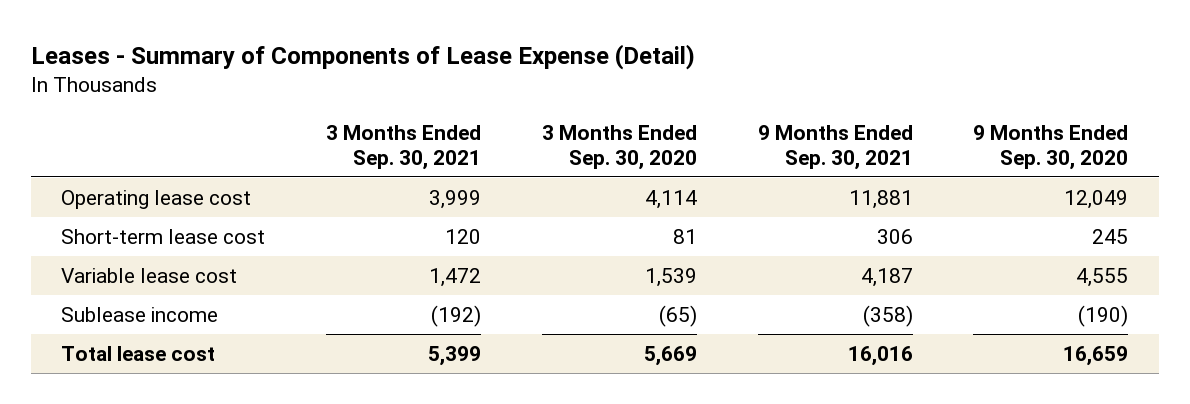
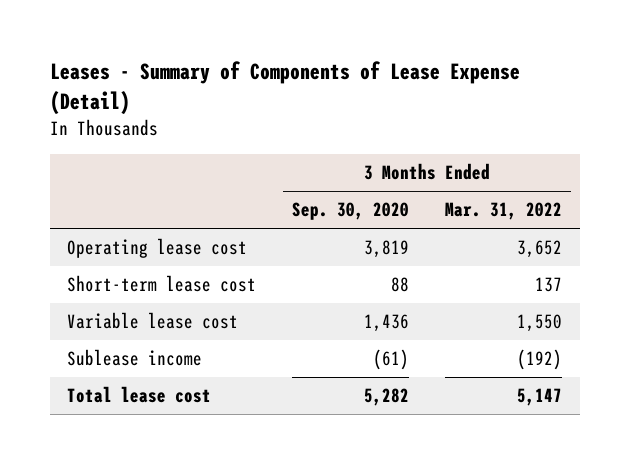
- | 3 Months Ended Sep. 30, 2021 | 3 Months Ended Sep. 30, 2020 | 9 Months Ended Sep. 30, 2021 | 9 Months Ended Sep. 30, 2020
+ | 3 Months Ended Sep. 30, 2020 | 3 Months Ended Mar. 31, 2022
- Operating lease cost | 3,999 | 4,114 | 11,881 | 12,049
- Short-term lease cost | 120 | 81 | 306 | 245
- Variable lease cost | 1,472 | 1,539 | 4,187 | 4,555
- Sublease income | (192) | (65) | (358) | (190)
- Total lease cost | 5,399 | 5,669 | 16,016 | 16,659
+ Operating lease cost | 3,819 | 3,652
+ Short-term lease cost | 88 | 137
+ Variable lease cost | 1,436 | 1,550
+ Sublease income | (61) | (192)
+ Total lease cost | 5,282 | 5,147

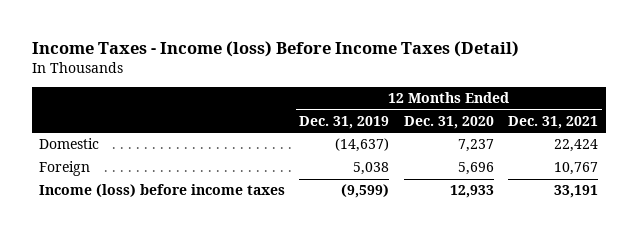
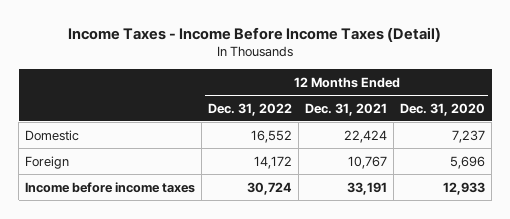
- Income Taxes - Income (loss) Before Income Taxes (Detail)
+ Income Taxes - Income Before Income Taxes (Detail)
- | 12 Months Ended Dec. 31, 2019 | 12 Months Ended Dec. 31, 2020 | 12 Months Ended Dec. 31, 2021
+ | 12 Months Ended Dec. 31, 2022 | 12 Months Ended Dec. 31, 2021 | 12 Months Ended Dec. 31, 2020
- Income (loss) before income taxes | (9,599) | 12,933 | 33,191
+ Income before income taxes | 30,724 | 33,191 | 12,933

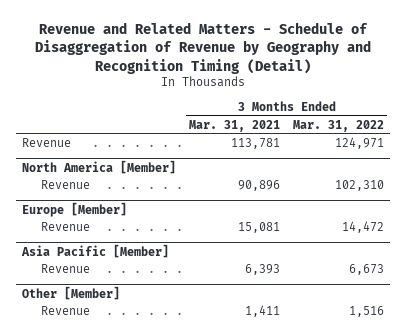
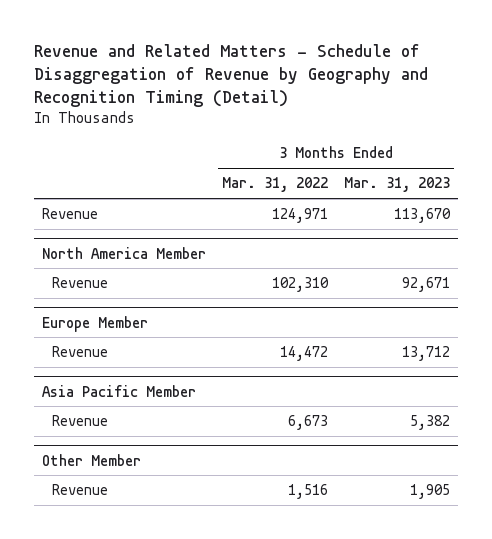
- | 3 Months Ended Mar. 31, 2021 | 3 Months Ended Mar. 31, 2022
+ | 3 Months Ended Mar. 31, 2022 | 3 Months Ended Mar. 31, 2023
- North America [Member]
+ North America Member
- Europe [Member]
+ Europe Member
- Asia Pacific [Member]
+ Asia Pacific Member
- Other [Member]
+ Other Member

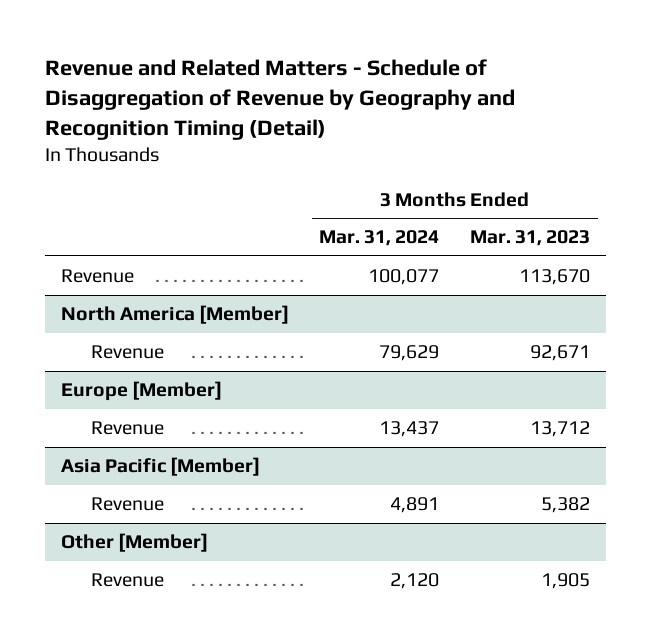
- | 3 Months Ended Mar. 31, 2022 | 3 Months Ended Mar. 31, 2023
+ | 3 Months Ended Mar. 31, 2024 | 3 Months Ended Mar. 31, 2023
- North America Member
+ North America [Member]
- Europe Member
+ Europe [Member]
- Asia Pacific Member
+ Asia Pacific [Member]
- Other Member
+ Other [Member]

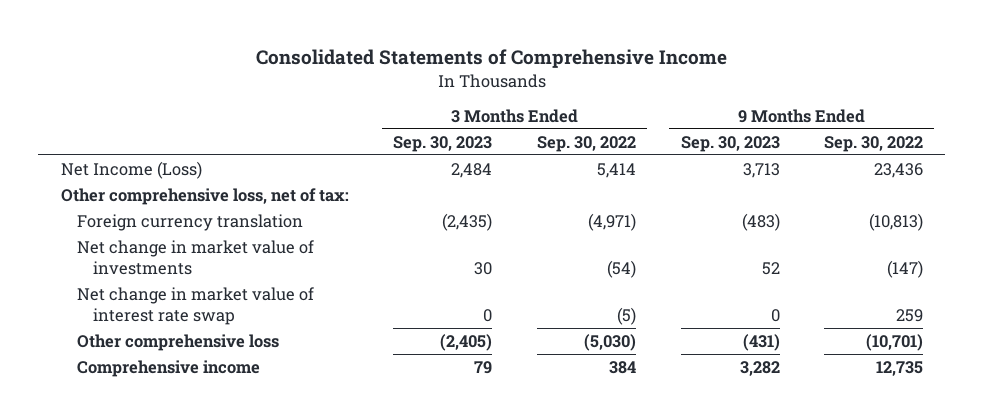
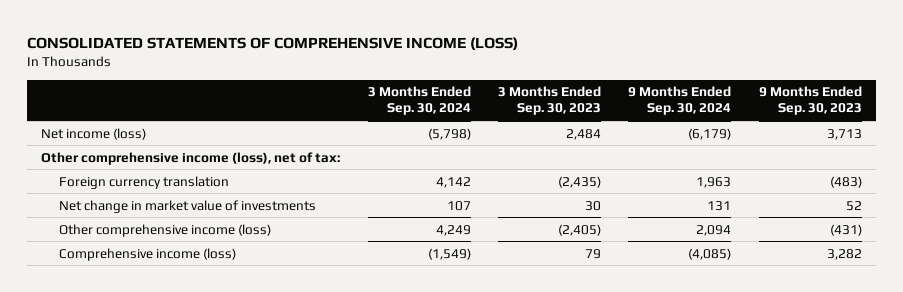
- Consolidated Statements of Comprehensive Income
+ CONSOLIDATED STATEMENTS OF COMPREHENSIVE INCOME (LOSS)
- | 3 Months Ended Sep. 30, 2023 | 3 Months Ended Sep. 30, 2022 | 9 Months Ended Sep. 30, 2023 | 9 Months Ended Sep. 30, 2022
+ | 3 Months Ended Sep. 30, 2024 | 3 Months Ended Sep. 30, 2023 | 9 Months Ended Sep. 30, 2024 | 9 Months Ended Sep. 30, 2023
- Net Income (Loss) | 2,484 | 5,414 | 3,713 | 23,436
- Other comprehensive loss, net of tax:
+ Net income (loss) | (5,798) | 2,484 | (6,179) | 3,713
+ Other comprehensive income (loss), net of tax:
- Net change in market value of interest rate swap | 0 | (5) | 0 | 259
- Other comprehensive loss | (2,405) | (5,030) | (431) | (10,701)
- Comprehensive income | 79 | 384 | 3,282 | 12,735
+ Other comprehensive income (loss) | 4,249 | (2,405) | 2,094 | (431)
+ Comprehensive income (loss) | (1,549) | 79 | (4,085) | 3,282

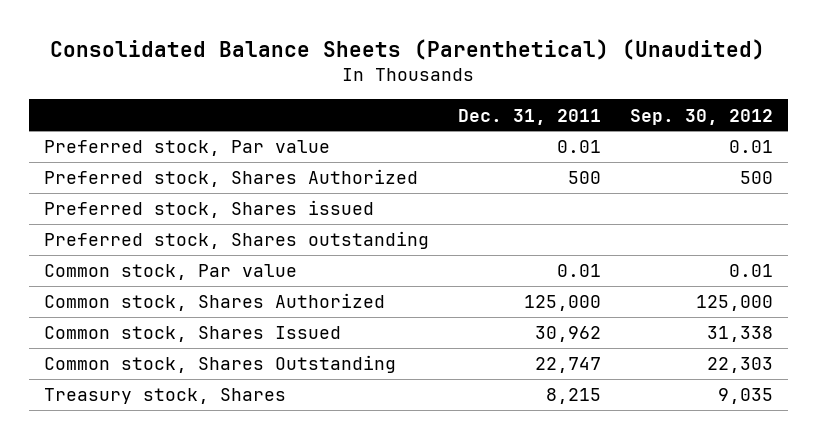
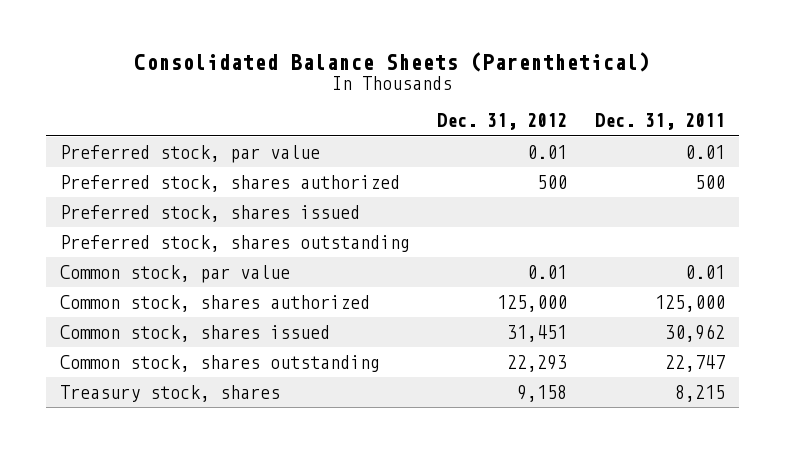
- Consolidated Balance Sheets (Parenthetical) (Unaudited)
+ Consolidated Balance Sheets (Parenthetical)
- | Dec. 31, 2011 | Sep. 30, 2012
+ | Dec. 31, 2012 | Dec. 31, 2011
- Preferred stock, Par value | 0.01 | 0.01
- Preferred stock, Shares Authorized | 500 | 500
- Preferred stock, Shares issued
- Preferred stock, Shares outstanding
- Common stock, Par value | 0.01 | 0.01
- Common stock, Shares Authorized | 125,000 | 125,000
- Common stock, Shares Issued | 30,962 | 31,338
- Common stock, Shares Outstanding | 22,747 | 22,303
- Treasury stock, Shares | 8,215 | 9,035
+ Preferred stock, par value | 0.01 | 0.01
+ Preferred stock, shares authorized | 500 | 500
+ Preferred stock, shares issued
+ Preferred stock, shares outstanding
+ Common stock, par value | 0.01 | 0.01
+ Common stock, shares authorized | 125,000 | 125,000
+ Common stock, shares issued | 31,451 | 30,962
+ Common stock, shares outstanding | 22,293 | 22,747
+ Treasury stock, shares | 9,158 | 8,215

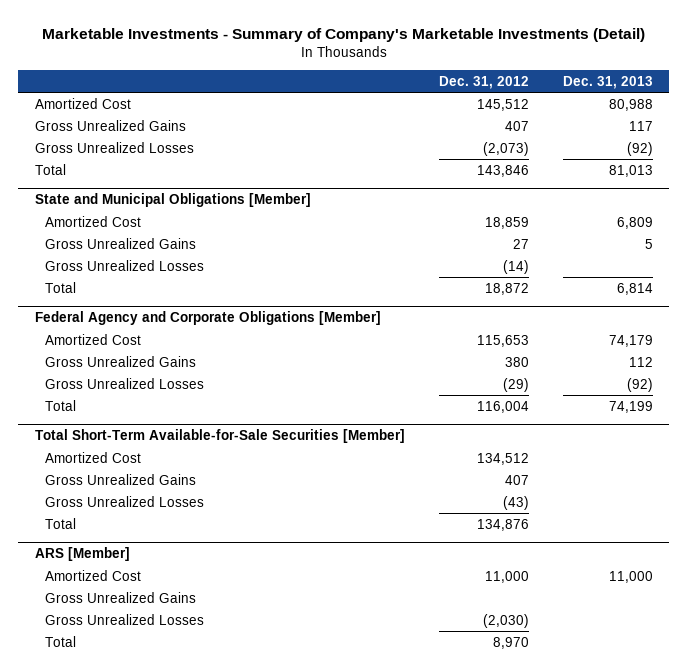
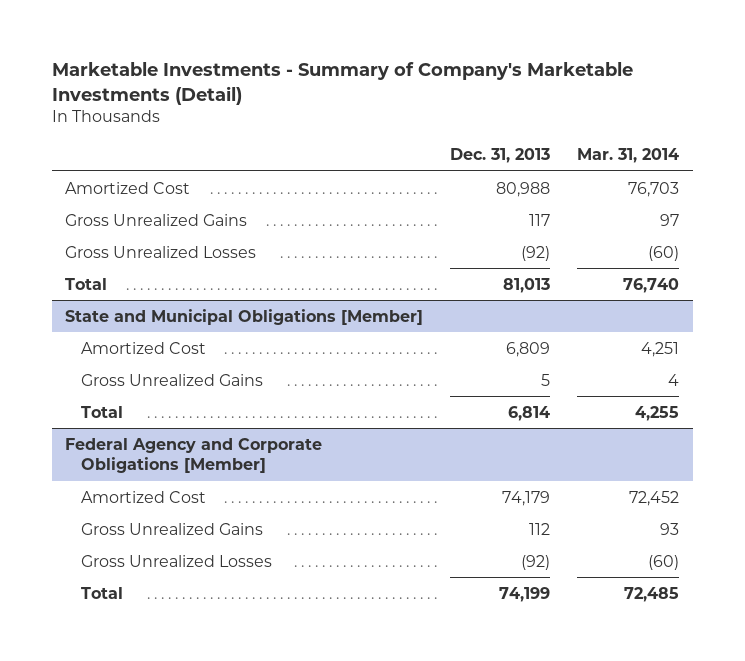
- | Dec. 31, 2012 | Dec. 31, 2013
+ | Dec. 31, 2013 | Mar. 31, 2014
@ State and Municipal Obligations [Member]
- Gross Unrealized Losses | (14) |
- Total Short-Term Available-for-Sale Securities [Member]
- Amortized Cost | 134,512 |
- Gross Unrealized Gains | 407 |
- Gross Unrealized Losses | (43) |
- Total | 134,876 |
- ARS [Member]
- Amortized Cost | 11,000 | 11,000
- Gross Unrealized Gains
- Gross Unrealized Losses | (2,030) |
- Total | 8,970 |

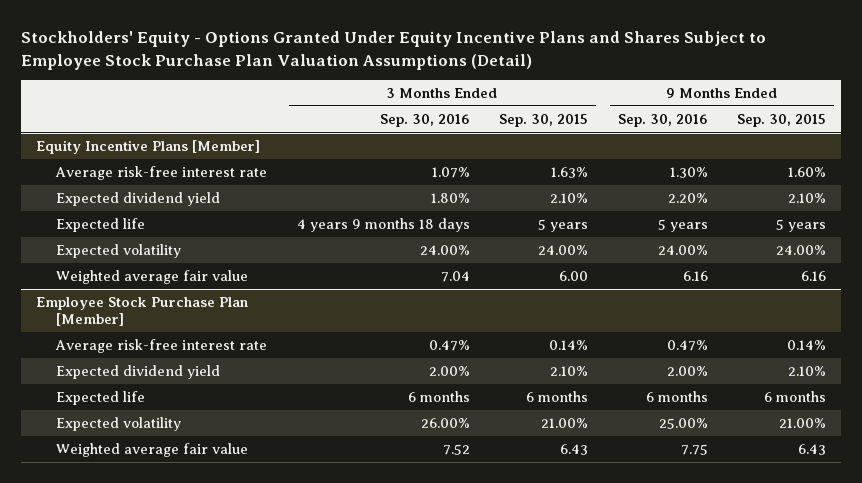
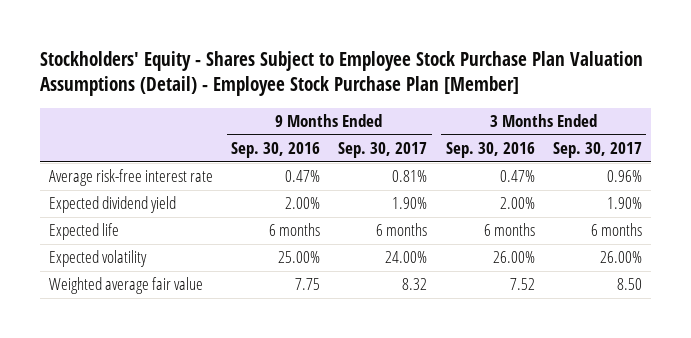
- Stockholders' Equity - Options Granted Under Equity Incentive Plans and Shares Subject to Employee Stock Purchase Plan Valuation Assumptions (Detail)
+ Stockholders' Equity - Shares Subject to Employee Stock Purchase Plan Valuation Assumptions (Detail) - Employee Stock Purchase Plan [Member]
- | 3 Months Ended Sep. 30, 2016 | 3 Months Ended Sep. 30, 2015 | 9 Months Ended Sep. 30, 2016 | 9 Months Ended Sep. 30, 2015
+ | 9 Months Ended Sep. 30, 2016 | 9 Months Ended Sep. 30, 2017 | 3 Months Ended Sep. 30, 2016 | 3 Months Ended Sep. 30, 2017
- Equity Incentive Plans [Member]
- Average risk-free interest rate | 1.07% | 1.63% | 1.30% | 1.60%
- Expected dividend yield | 1.80% | 2.10% | 2.20% | 2.10%
- Expected life | 4 years 9 months 18 days | 5 years | 5 years | 5 years
- Expected volatility | 24.00% | 24.00% | 24.00% | 24.00%
- Weighted average fair value | 7.04 | 6.00 | 6.16 | 6.16
- Employee Stock Purchase Plan [Member]

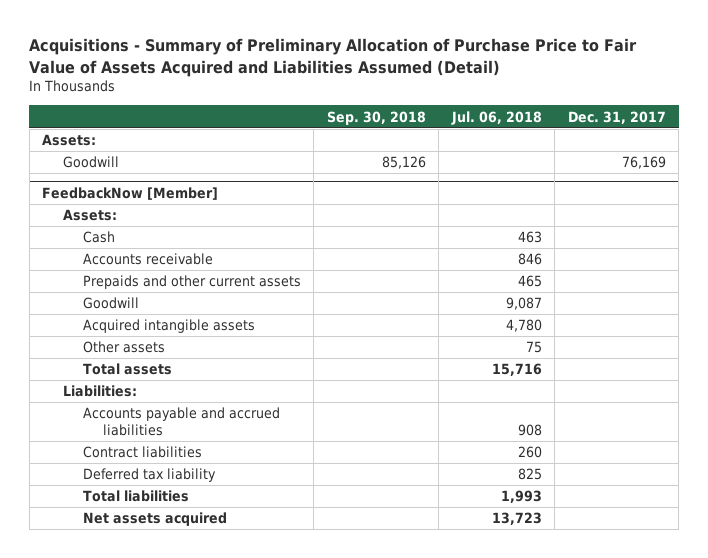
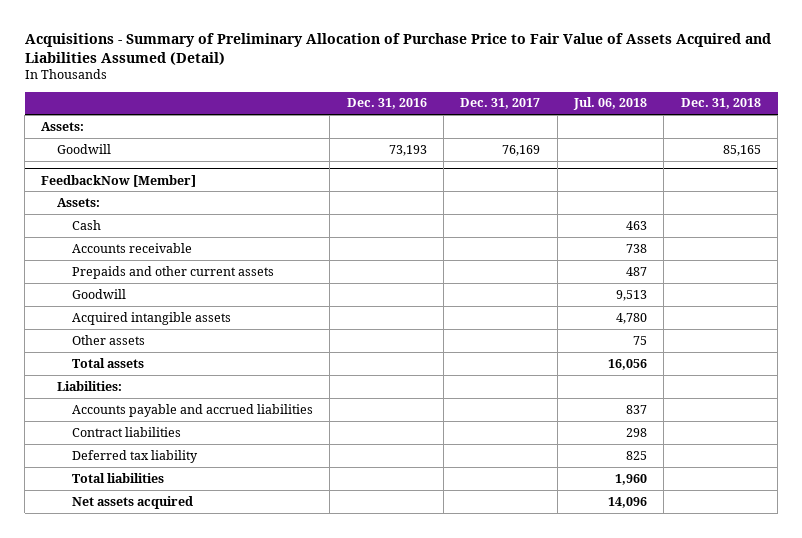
- | Sep. 30, 2018 | Jul. 06, 2018 | Dec. 31, 2017
+ | Dec. 31, 2016 | Dec. 31, 2017 | Jul. 06, 2018 | Dec. 31, 2018
@ FeedbackNow [Member]
- Accounts receivable | | 846 |
- Prepaids and other current assets | | 465 |
- Goodwill | | 9,087 |
+ Accounts receivable | | | 738 |
+ Prepaids and other current assets | | | 487 |
+ Goodwill | | | 9,513 |
- Total assets | | 15,716 |
+ Total assets | | | 16,056 |
- Accounts payable and accrued liabilities | | 908 |
- Contract liabilities | | 260 |
+ Accounts payable and accrued liabilities | | | 837 |
+ Contract liabilities | | | 298 |
- Total liabilities | | 1,993 |
- Net assets acquired | | 13,723 |
+ Total liabilities | | | 1,960 |
+ Net assets acquired | | | 14,096 |

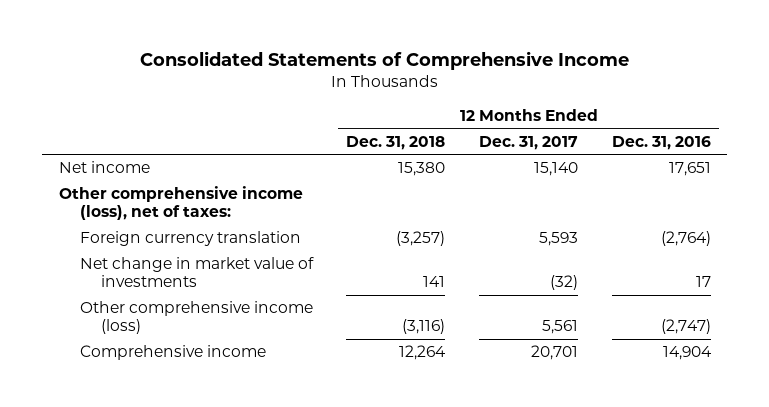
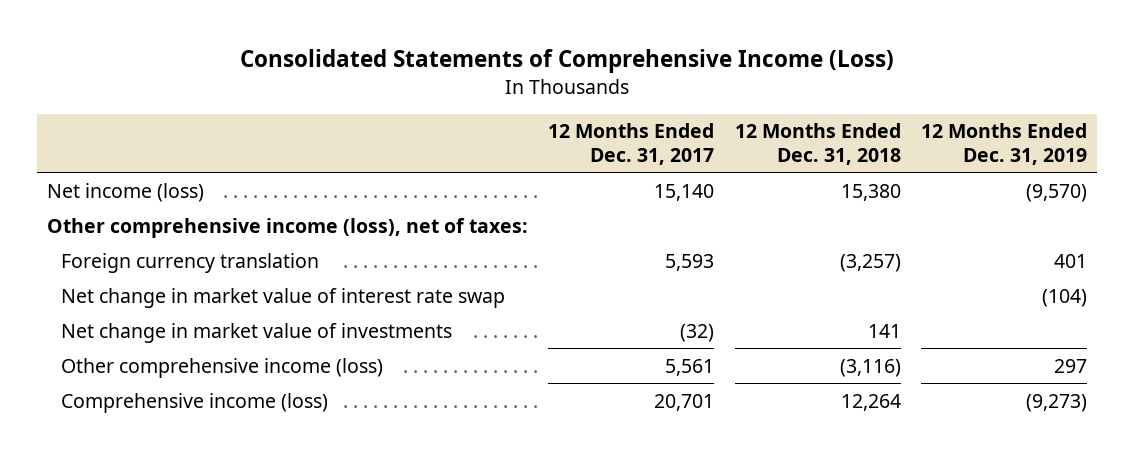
- Consolidated Statements of Comprehensive Income
+ Consolidated Statements of Comprehensive Income (Loss)
- | 12 Months Ended Dec. 31, 2018 | 12 Months Ended Dec. 31, 2017 | 12 Months Ended Dec. 31, 2016
+ | 12 Months Ended Dec. 31, 2017 | 12 Months Ended Dec. 31, 2018 | 12 Months Ended Dec. 31, 2019
- Net income | 15,380 | 15,140 | 17,651
+ Net income (loss) | 15,140 | 15,380 | (9,570)
+ Net change in market value of interest rate swap | | | (104)
- Comprehensive income | 12,264 | 20,701 | 14,904
+ Comprehensive income (loss) | 20,701 | 12,264 | (9,273)

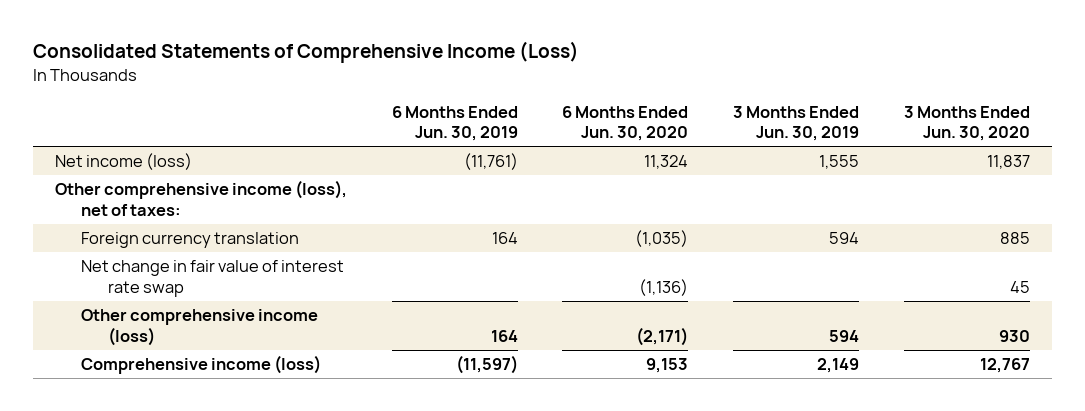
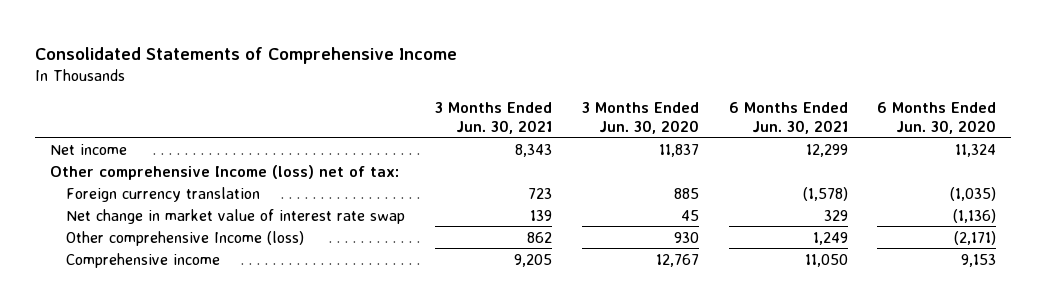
- Consolidated Statements of Comprehensive Income (Loss)
+ Consolidated Statements of Comprehensive Income
- | 6 Months Ended Jun. 30, 2019 | 6 Months Ended Jun. 30, 2020 | 3 Months Ended Jun. 30, 2019 | 3 Months Ended Jun. 30, 2020
+ | 3 Months Ended Jun. 30, 2021 | 3 Months Ended Jun. 30, 2020 | 6 Months Ended Jun. 30, 2021 | 6 Months Ended Jun. 30, 2020
- Net income (loss) | (11,761) | 11,324 | 1,555 | 11,837
- Other comprehensive income (loss), net of taxes:
+ Net income | 8,343 | 11,837 | 12,299 | 11,324
+ Other comprehensive Income (loss) net of tax:
- Net change in fair value of interest rate swap | | (1,136) | | 45
- Other comprehensive income (loss) | 164 | (2,171) | 594 | 930
- Comprehensive income (loss) | (11,597) | 9,153 | 2,149 | 12,767
+ Net change in market value of interest rate swap | 139 | 45 | 329 | (1,136)
+ Other comprehensive Income (loss) | 862 | 930 | 1,249 | (2,171)
+ Comprehensive income | 9,205 | 12,767 | 11,050 | 9,153

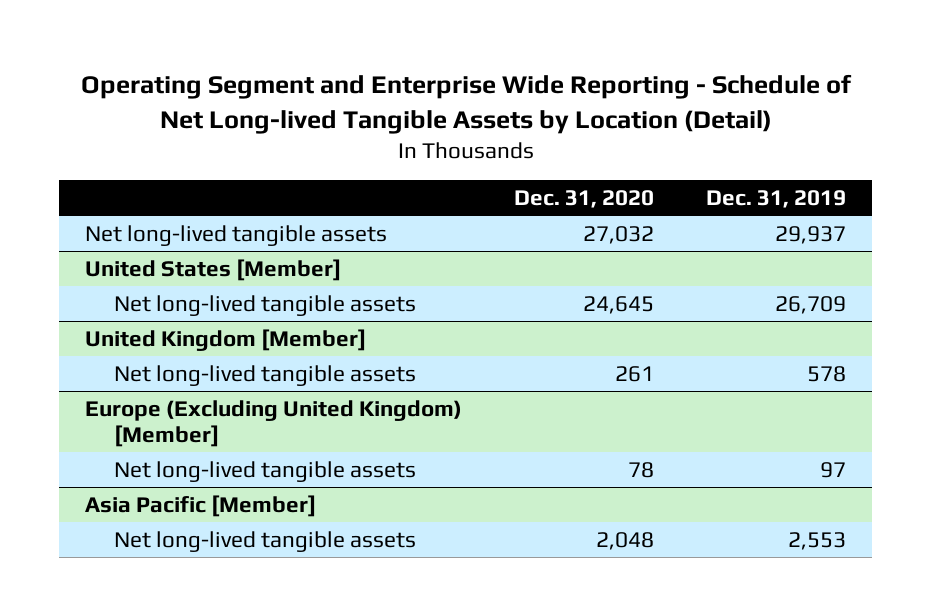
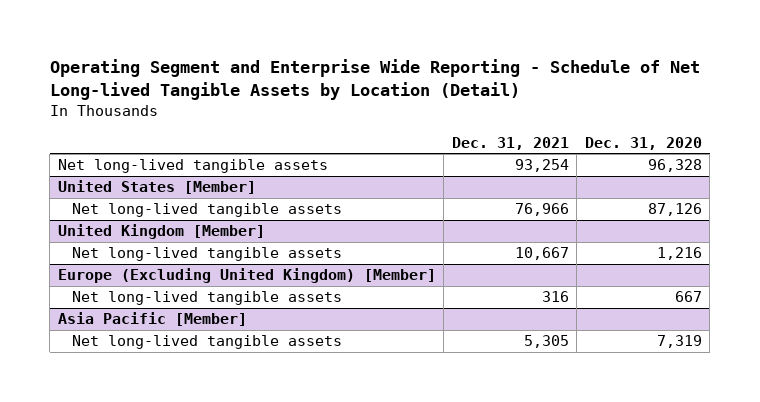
- | Dec. 31, 2020 | Dec. 31, 2019
+ | Dec. 31, 2021 | Dec. 31, 2020
- Net long-lived tangible assets | 27,032 | 29,937
+ Net long-lived tangible assets | 93,254 | 96,328
@ United States [Member]
- Net long-lived tangible assets | 24,645 | 26,709
+ Net long-lived tangible assets | 76,966 | 87,126
@ United Kingdom [Member]
- Net long-lived tangible assets | 261 | 578
+ Net long-lived tangible assets | 10,667 | 1,216
@ Europe (Excluding United Kingdom) [Member]
- Net long-lived tangible assets | 78 | 97
+ Net long-lived tangible assets | 316 | 667
@ Asia Pacific [Member]
- Net long-lived tangible assets | 2,048 | 2,553
+ Net long-lived tangible assets | 5,305 | 7,319

